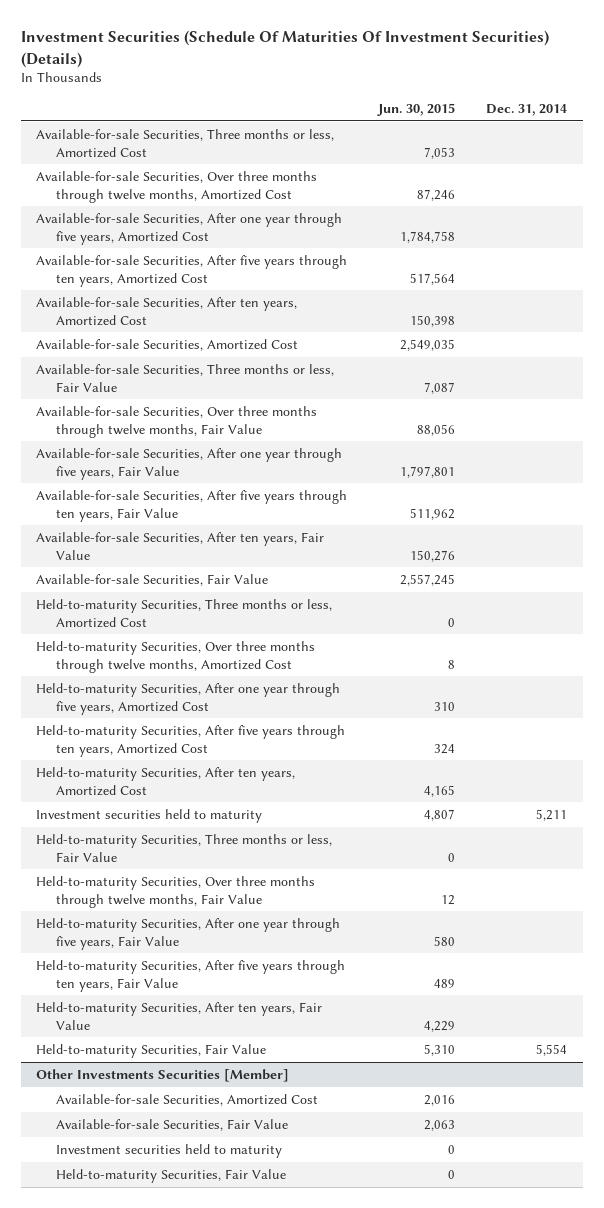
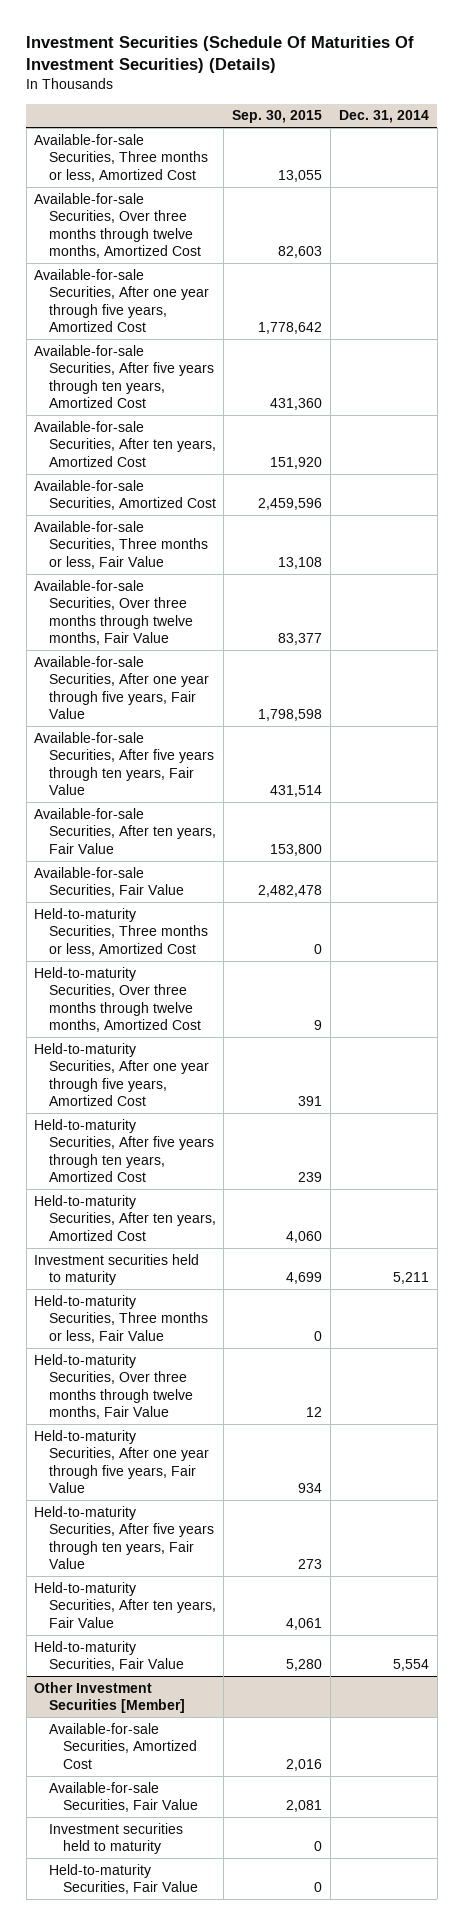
- | Jun. 30, 2015 | Dec. 31, 2014
+ | Sep. 30, 2015 | Dec. 31, 2014
- Other Investments Securities [Member]
+ Other Investment Securities [Member]

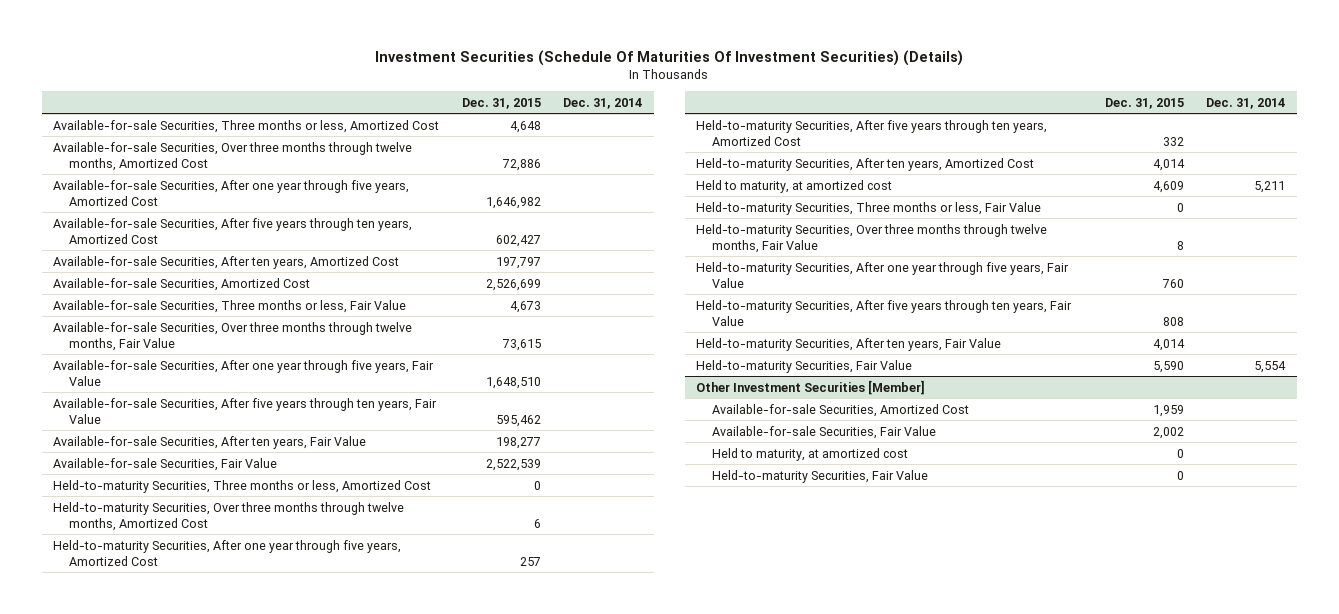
- | Sep. 30, 2015 | Dec. 31, 2014
+ | Dec. 31, 2015 | Dec. 31, 2014
- Investment securities held to maturity | 4,699 | 5,211
+ Held to maturity, at amortized cost | 4,609 | 5,211
@ Other Investment Securities [Member]
- Investment securities held to maturity | 0 |
+ Held to maturity, at amortized cost | 0 |

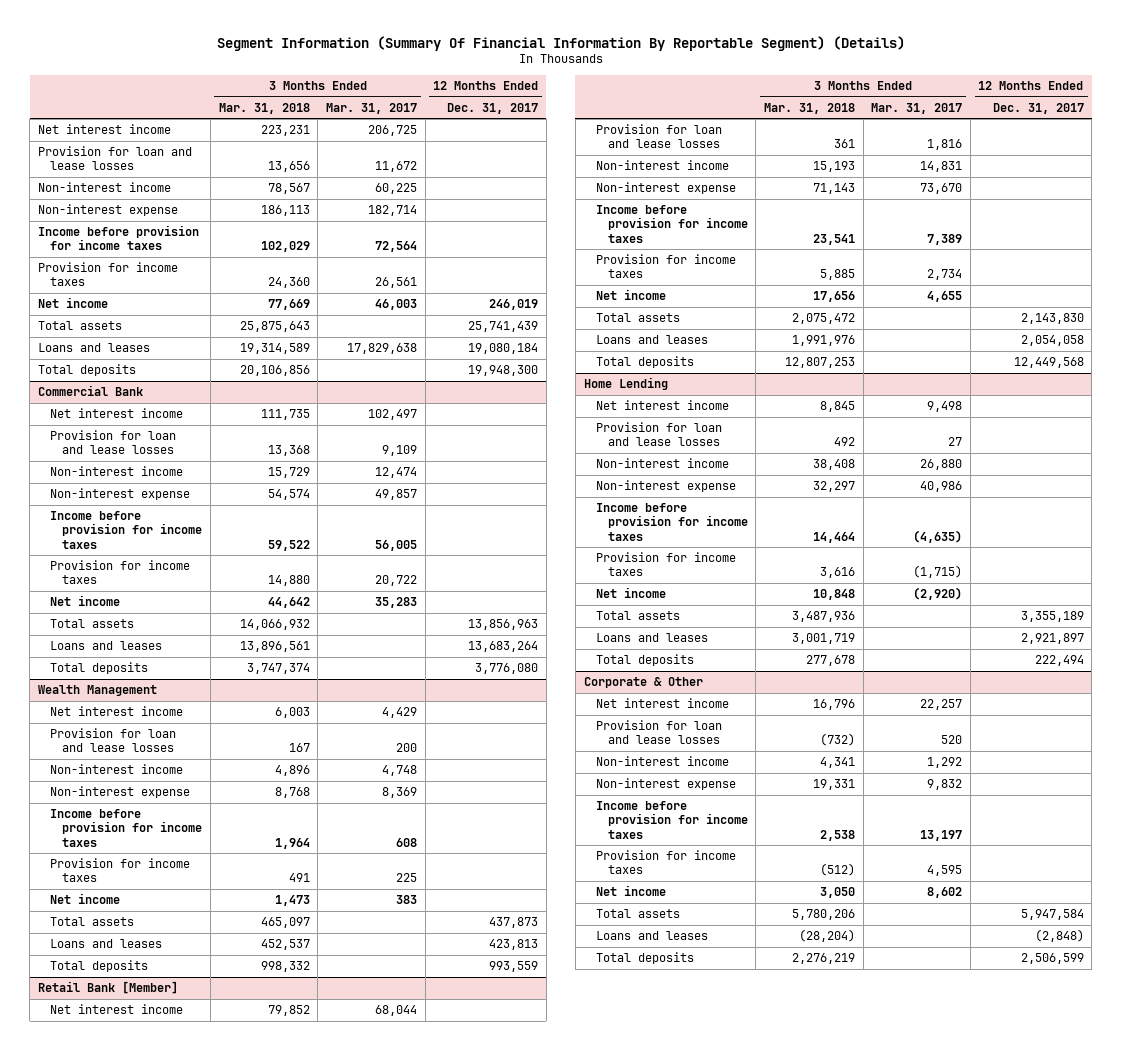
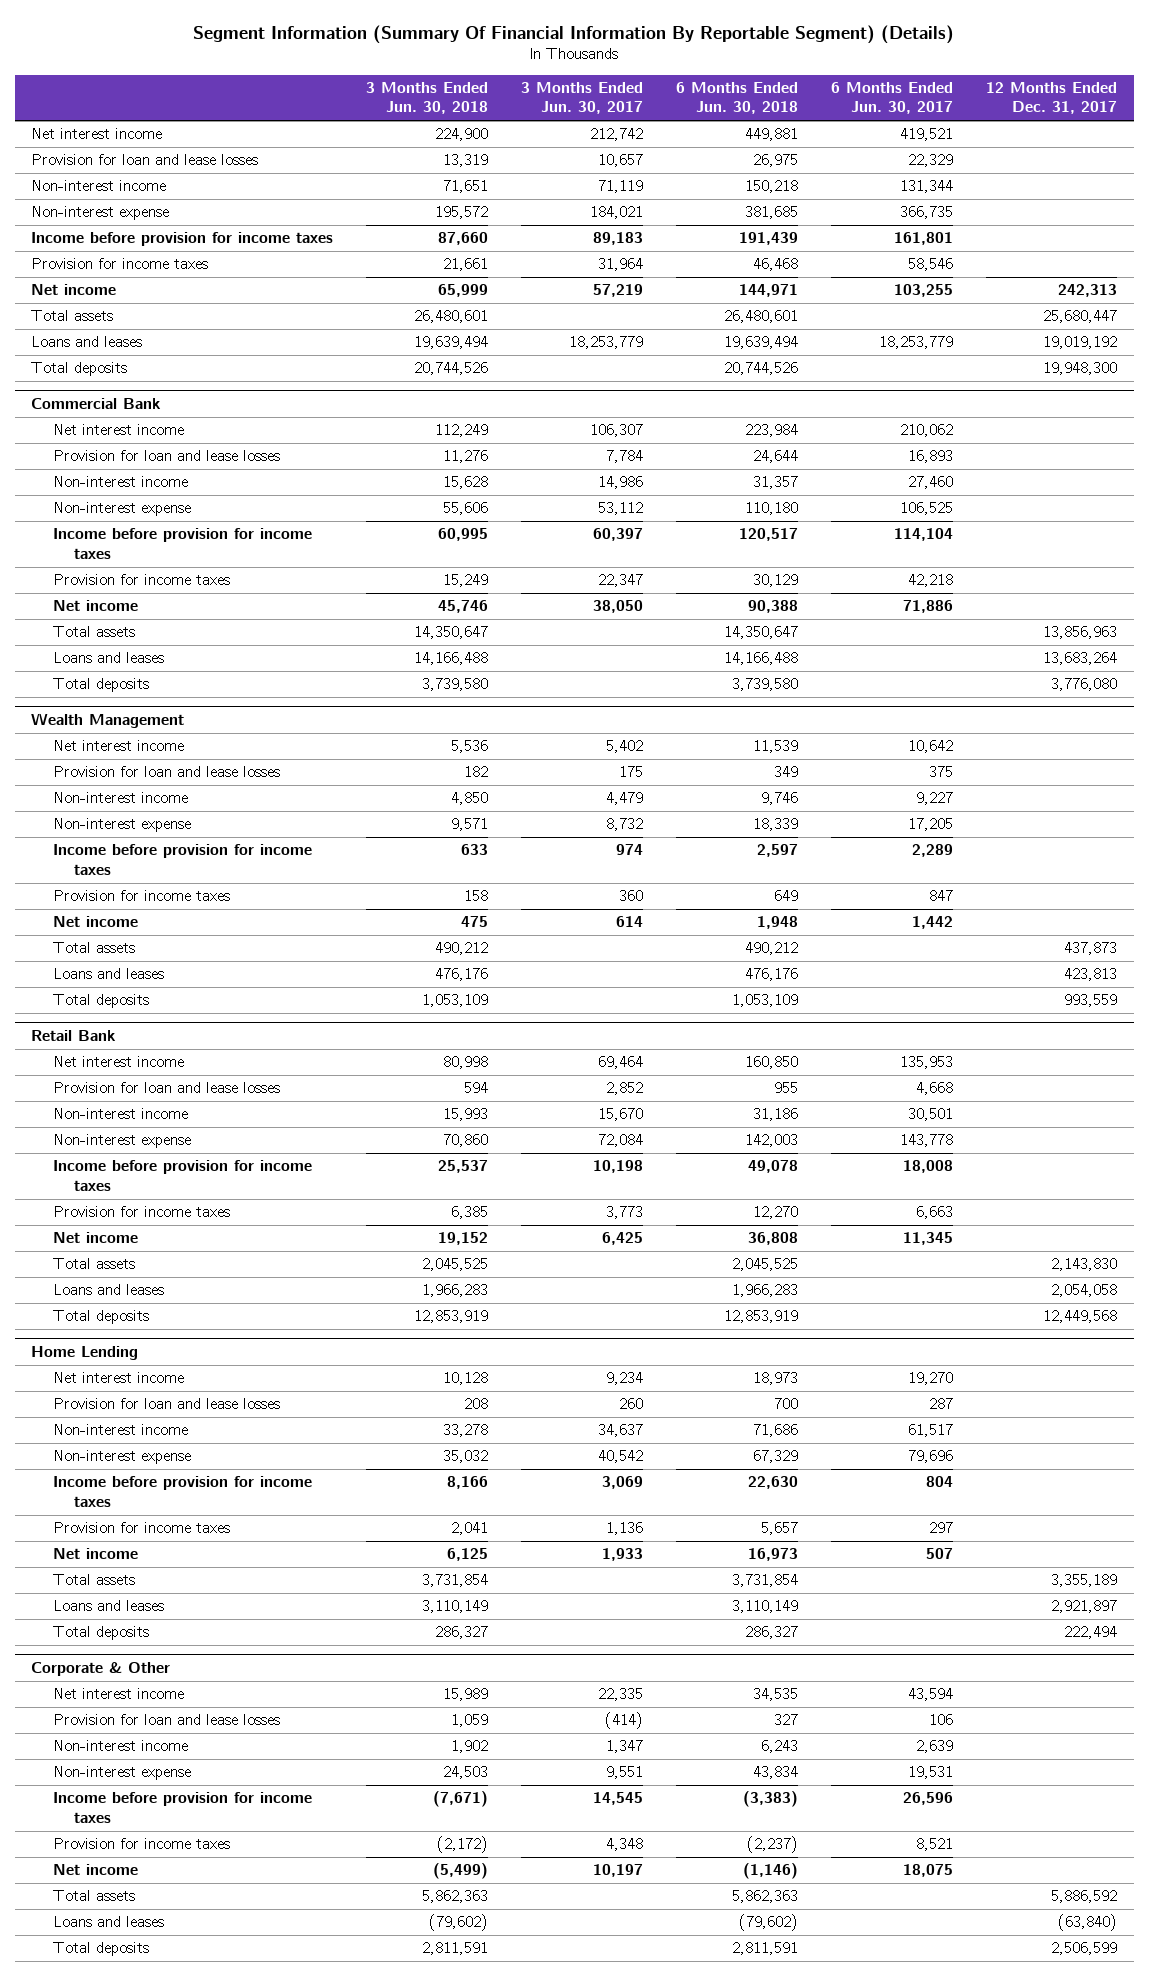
- | 3 Months Ended Mar. 31, 2018 | 3 Months Ended Mar. 31, 2017 | 12 Months Ended Dec. 31, 2017
+ | 3 Months Ended Jun. 30, 2018 | 3 Months Ended Jun. 30, 2017 | 6 Months Ended Jun. 30, 2018 | 6 Months Ended Jun. 30, 2017 | 12 Months Ended Dec. 31, 2017
- Net income | 77,669 | 46,003 | 246,019
- Total assets | 25,875,643 | | 25,741,439
- Loans and leases | 19,314,589 | 17,829,638 | 19,080,184
+ Net income | 65,999 | 57,219 | 144,971 | 103,255 | 242,313
+ Total assets | 26,480,601 | | 26,480,601 | | 25,680,447
+ Loans and leases | 19,639,494 | 18,253,779 | 19,639,494 | 18,253,779 | 19,019,192
- Retail Bank [Member]
+ Retail Bank
@ Corporate & Other
- Total assets | 5,780,206 | | 5,947,584
- Loans and leases | (28,204) | | (2,848)
+ Total assets | 5,862,363 | | 5,862,363 | | 5,886,592
+ Loans and leases | (79,602) | | (79,602) | | (63,840)

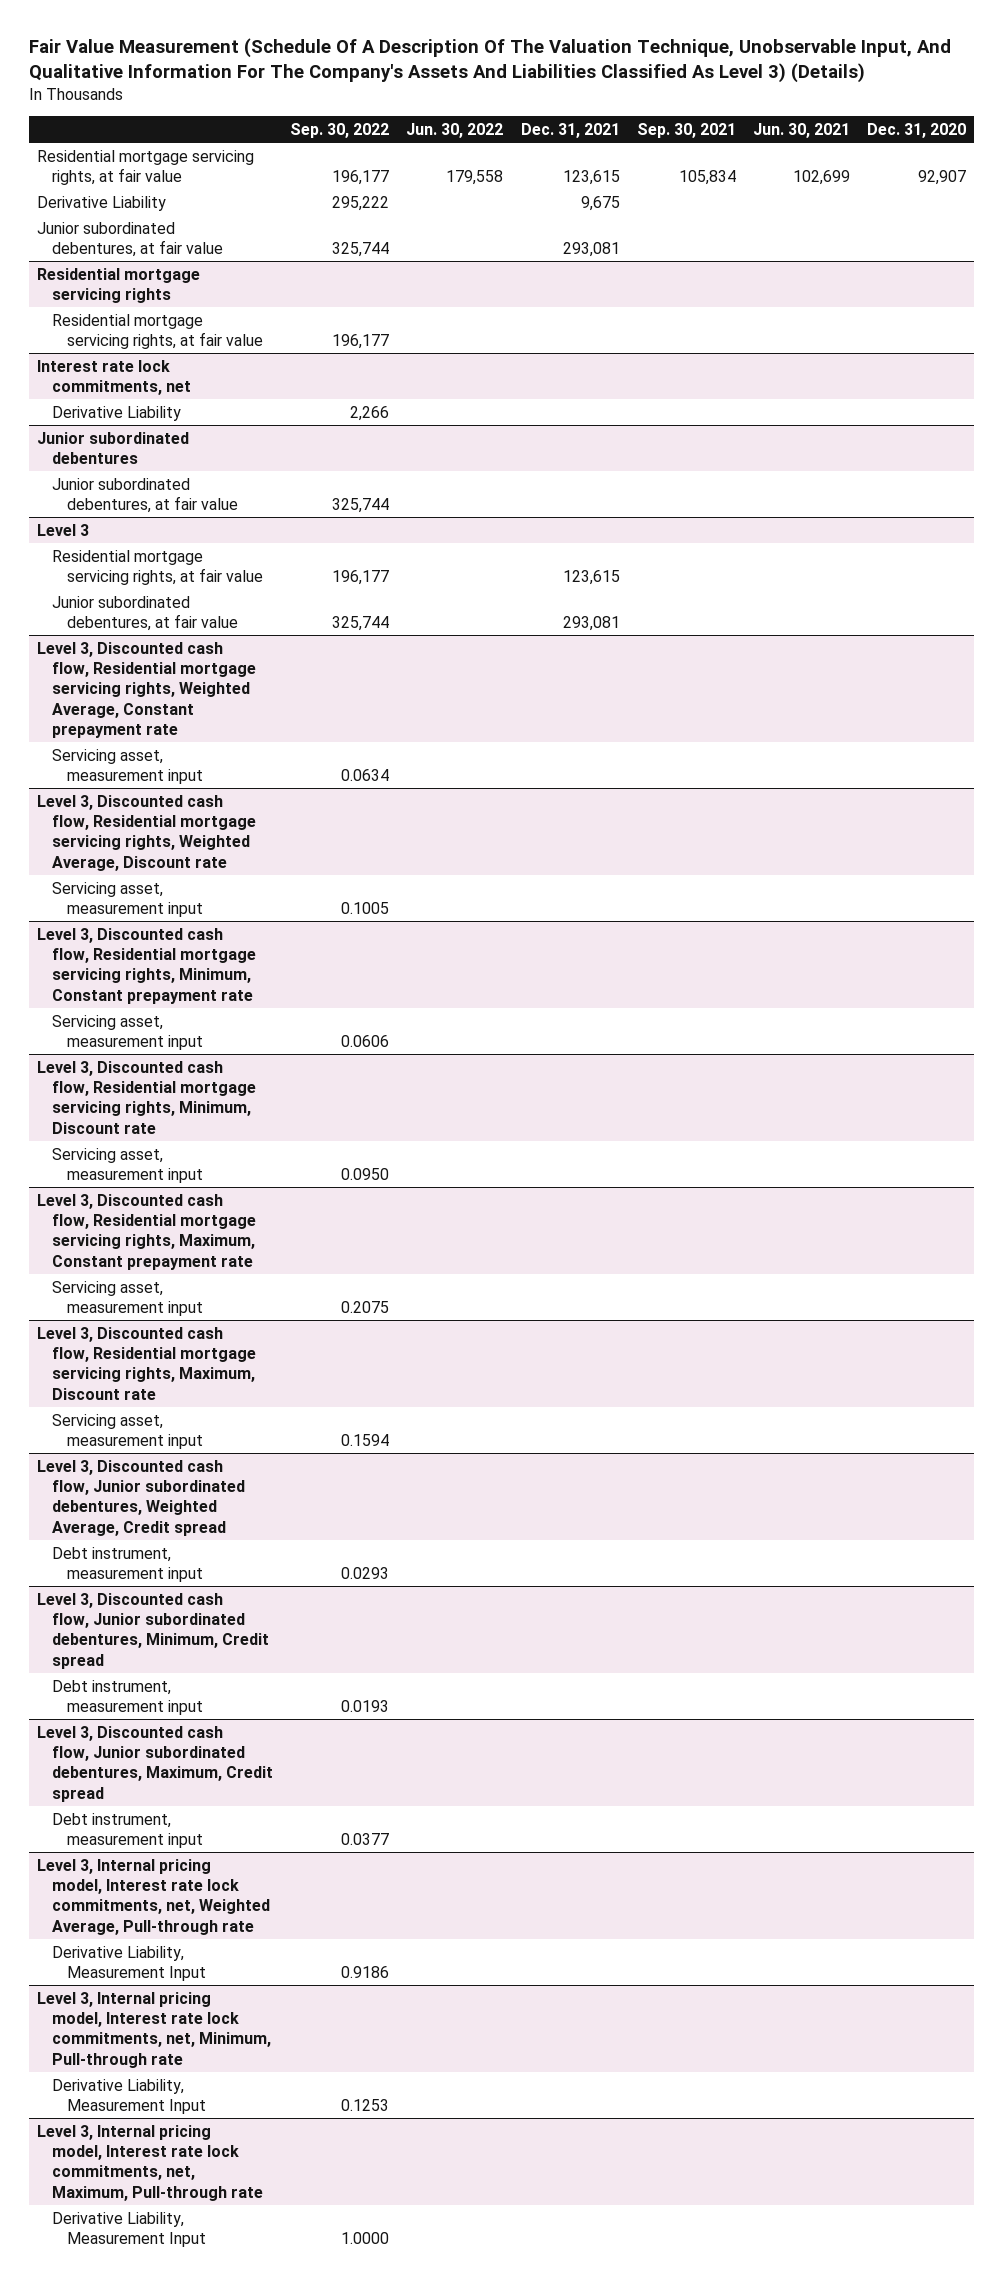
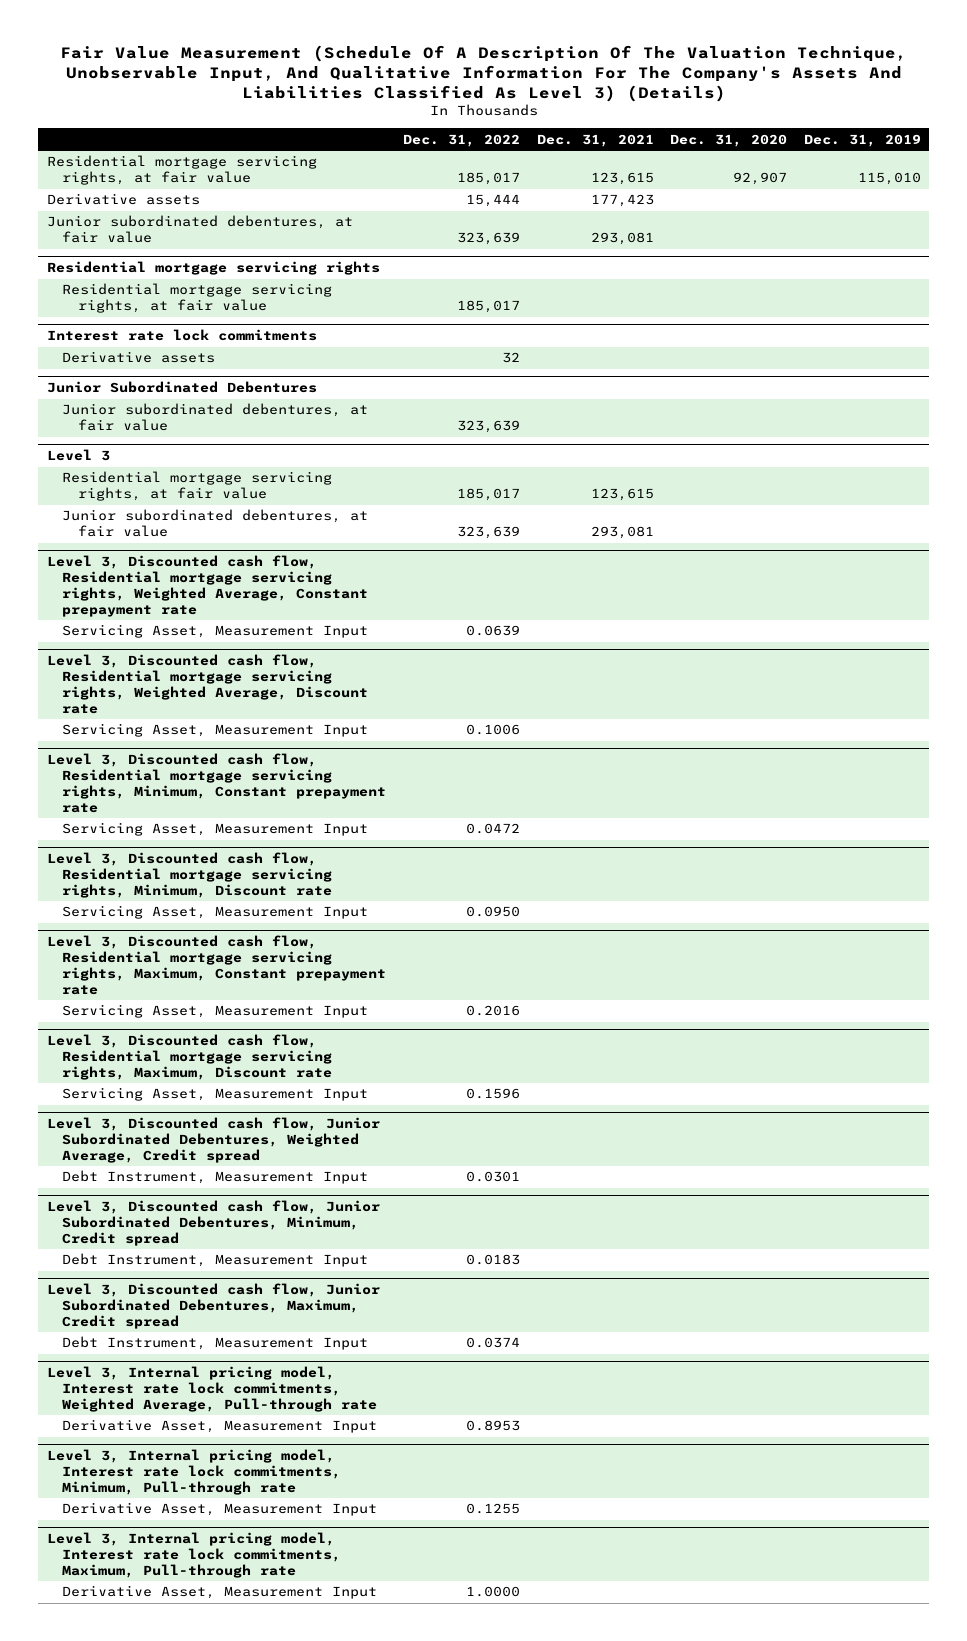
- | Sep. 30, 2022 | Jun. 30, 2022 | Dec. 31, 2021 | Sep. 30, 2021 | Jun. 30, 2021 | Dec. 31, 2020
+ | Dec. 31, 2022 | Dec. 31, 2021 | Dec. 31, 2020 | Dec. 31, 2019
- Derivative Liability | 295,222 | | 9,675 | | |
+ Derivative assets | 15,444 | 177,423 | |
- Interest rate lock commitments, net
- Derivative Liability | 2,266 | | | | |
- Junior subordinated debentures
+ Interest rate lock commitments
+ Derivative assets | 32 | | |
+ Junior Subordinated Debentures
@ Level 3, Discounted cash flow, Residential mortgage servicing rights, Weighted Average, Constant prepayment rate
- Servicing asset, measurement input | 0.0634 | | | | |
+ Servicing Asset, Measurement Input | 0.0639 | | |
@ Level 3, Discounted cash flow, Residential mortgage servicing rights, Weighted Average, Discount rate
- Servicing asset, measurement input | 0.1005 | | | | |
+ Servicing Asset, Measurement Input | 0.1006 | | |
@ Level 3, Discounted cash flow, Residential mortgage servicing rights, Minimum, Constant prepayment rate
- Servicing asset, measurement input | 0.0606 | | | | |
+ Servicing Asset, Measurement Input | 0.0472 | | |
@ Level 3, Discounted cash flow, Residential mortgage servicing rights, Minimum, Discount rate
- Servicing asset, measurement input | 0.0950 | | | | |
+ Servicing Asset, Measurement Input | 0.0950 | | |
@ Level 3, Discounted cash flow, Residential mortgage servicing rights, Maximum, Constant prepayment rate
- Servicing asset, measurement input | 0.2075 | | | | |
+ Servicing Asset, Measurement Input | 0.2016 | | |
@ Level 3, Discounted cash flow, Residential mortgage servicing rights, Maximum, Discount rate
- Servicing asset, measurement input | 0.1594 | | | | |
- Level 3, Discounted cash flow, Junior subordinated debentures, Weighted Average, Credit spread
- Debt instrument, measurement input | 0.0293 | | | | |
- Level 3, Discounted cash flow, Junior subordinated debentures, Minimum, Credit spread
- Debt instrument, measurement input | 0.0193 | | | | |
- Level 3, Discounted cash flow, Junior subordinated debentures, Maximum, Credit spread
- Debt instrument, measurement input | 0.0377 | | | | |
- Level 3, Internal pricing model, Interest rate lock commitments, net, Weighted Average, Pull-through rate
- Derivative Liability, Measurement Input | 0.9186 | | | | |
- Level 3, Internal pricing model, Interest rate lock commitments, net, Minimum, Pull-through rate
- Derivative Liability, Measurement Input | 0.1253 | | | | |
- Level 3, Internal pricing model, Interest rate lock commitments, net, Maximum, Pull-through rate
- Derivative Liability, Measurement Input | 1.0000 | | | | |
@ Level 3, Discounted cash flow, Residential mortgage servicing rights, Maximum, Discount rate
+ Servicing Asset, Measurement Input | 0.1596 | | |
+ Level 3, Discounted cash flow, Junior Subordinated Debentures, Weighted Average, Credit spread
+ Debt Instrument, Measurement Input | 0.0301 | | |
+ Level 3, Discounted cash flow, Junior Subordinated Debentures, Minimum, Credit spread
+ Debt Instrument, Measurement Input | 0.0183 | | |
+ Level 3, Discounted cash flow, Junior Subordinated Debentures, Maximum, Credit spread
+ Debt Instrument, Measurement Input | 0.0374 | | |
+ Level 3, Internal pricing model, Interest rate lock commitments, Weighted Average, Pull-through rate
+ Derivative Asset, Measurement Input | 0.8953 | | |
+ Level 3, Internal pricing model, Interest rate lock commitments, Minimum, Pull-through rate
+ Derivative Asset, Measurement Input | 0.1255 | | |
+ Level 3, Internal pricing model, Interest rate lock commitments, Maximum, Pull-through rate
+ Derivative Asset, Measurement Input | 1.0000 | | |

